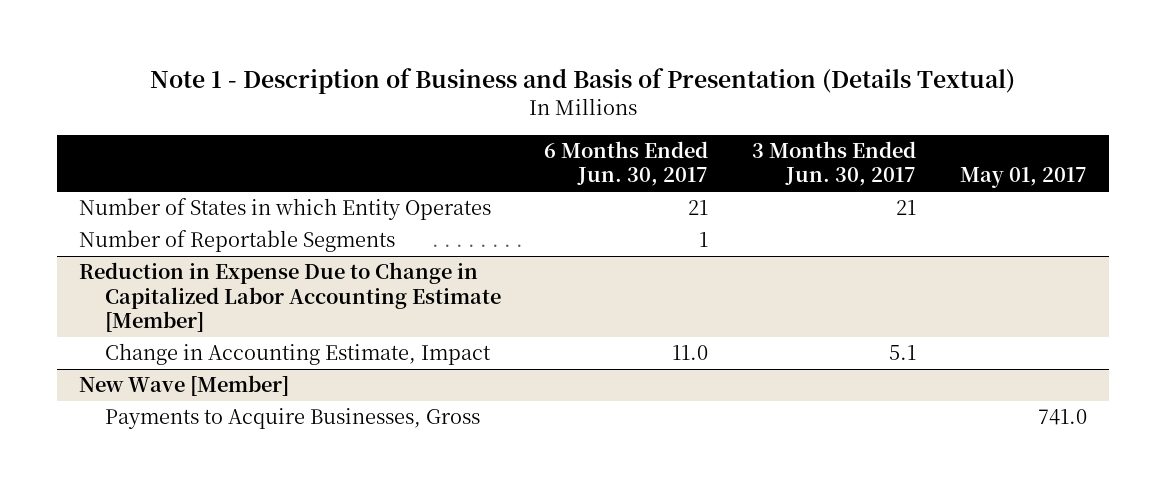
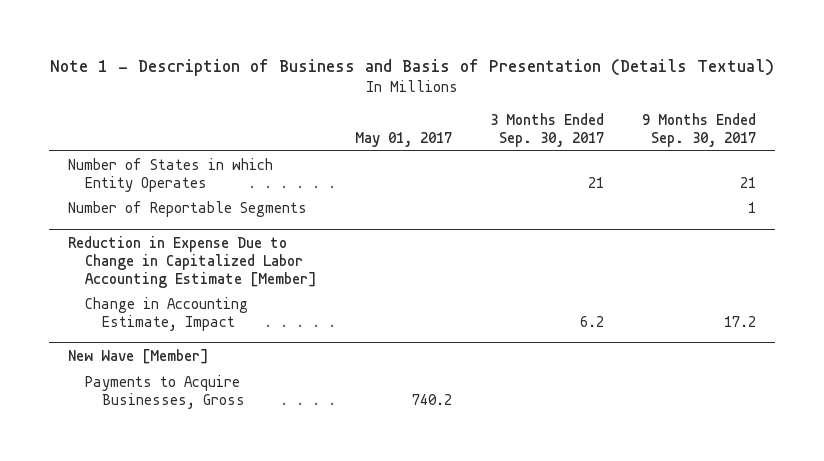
- | 6 Months Ended Jun. 30, 2017 | 3 Months Ended Jun. 30, 2017 | May 01, 2017
+ | May 01, 2017 | 3 Months Ended Sep. 30, 2017 | 9 Months Ended Sep. 30, 2017
@ New Wave [Member]
- Payments to Acquire Businesses, Gross | | | 741.0
+ Payments to Acquire Businesses, Gross | 740.2 | |

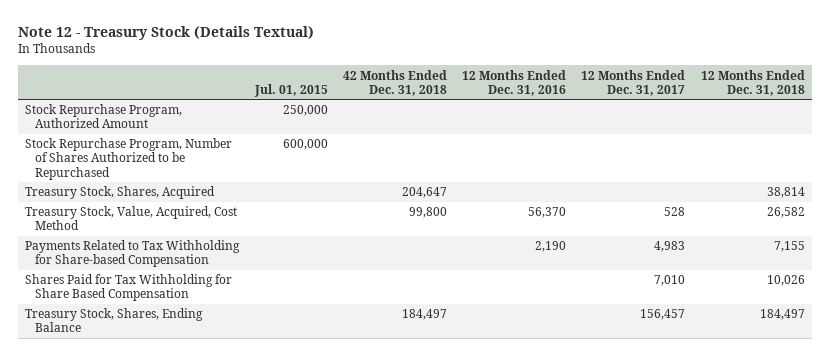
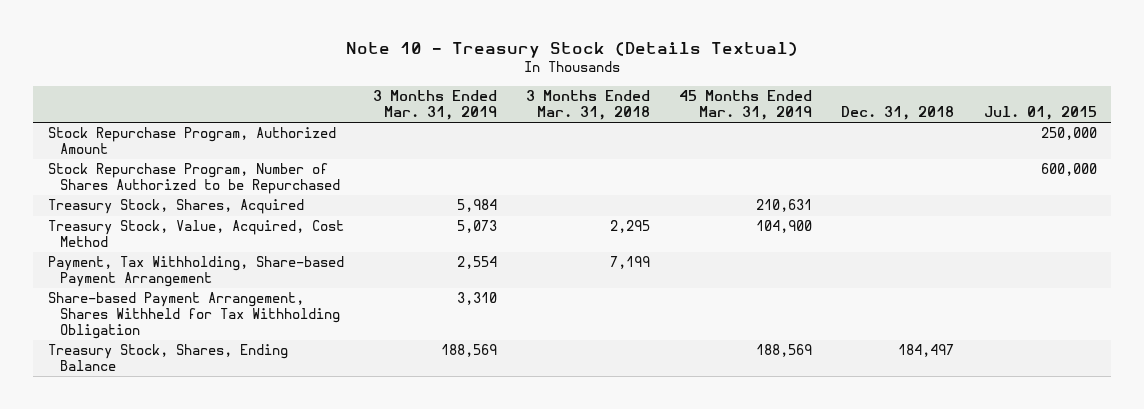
- Note 12 - Treasury Stock (Details Textual)
+ Note 10 - Treasury Stock (Details Textual)
- | Jul. 01, 2015 | 42 Months Ended Dec. 31, 2018 | 12 Months Ended Dec. 31, 2016 | 12 Months Ended Dec. 31, 2017 | 12 Months Ended Dec. 31, 2018
+ | 3 Months Ended Mar. 31, 2019 | 3 Months Ended Mar. 31, 2018 | 45 Months Ended Mar. 31, 2019 | Dec. 31, 2018 | Jul. 01, 2015
- Payments Related to Tax Withholding for Share-based Compensation | | | 2,190 | 4,983 | 7,155
- Shares Paid for Tax Withholding for Share Based Compensation | | | | 7,010 | 10,026
+ Payment, Tax Withholding, Share-based Payment Arrangement | 2,554 | 7,199 | | |
+ Share-based Payment Arrangement, Shares Withheld for Tax Withholding Obligation | 3,310 | | | |

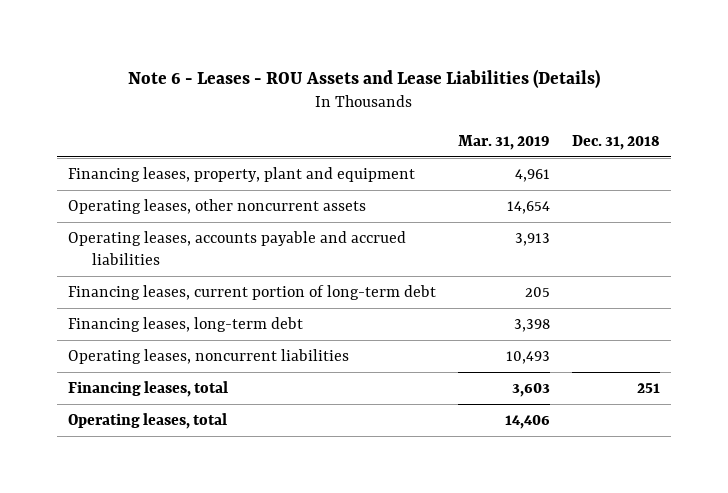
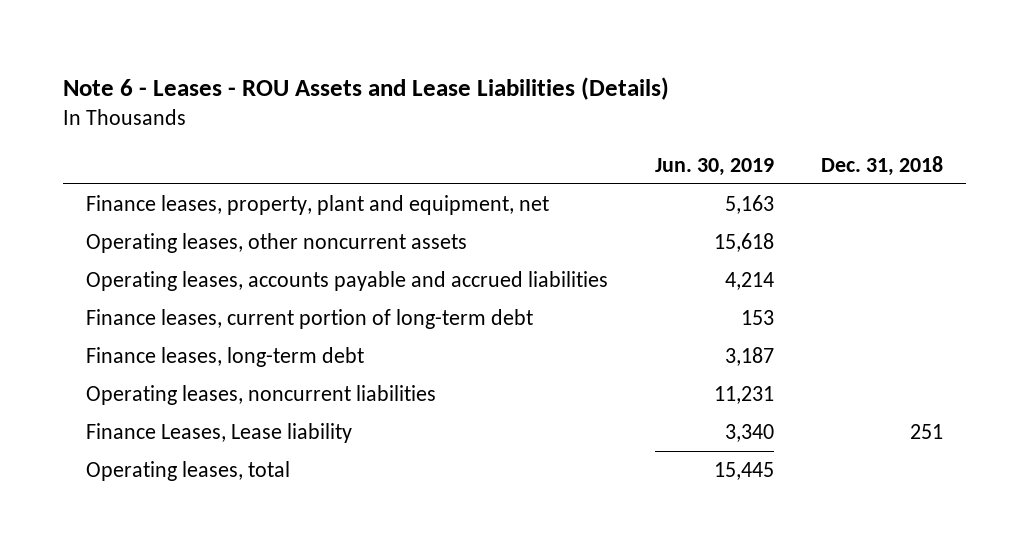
- | Mar. 31, 2019 | Dec. 31, 2018
+ | Jun. 30, 2019 | Dec. 31, 2018
- Financing leases, property, plant and equipment | 4,961 |
+ Finance leases, property, plant and equipment, net | 5,163 |
- Financing leases, current portion of long-term debt | 205 |
- Financing leases, long-term debt | 3,398 |
+ Finance leases, current portion of long-term debt | 153 |
+ Finance leases, long-term debt | 3,187 |
- Financing leases, total | 3,603 | 251
+ Finance Leases, Lease liability | 3,340 | 251

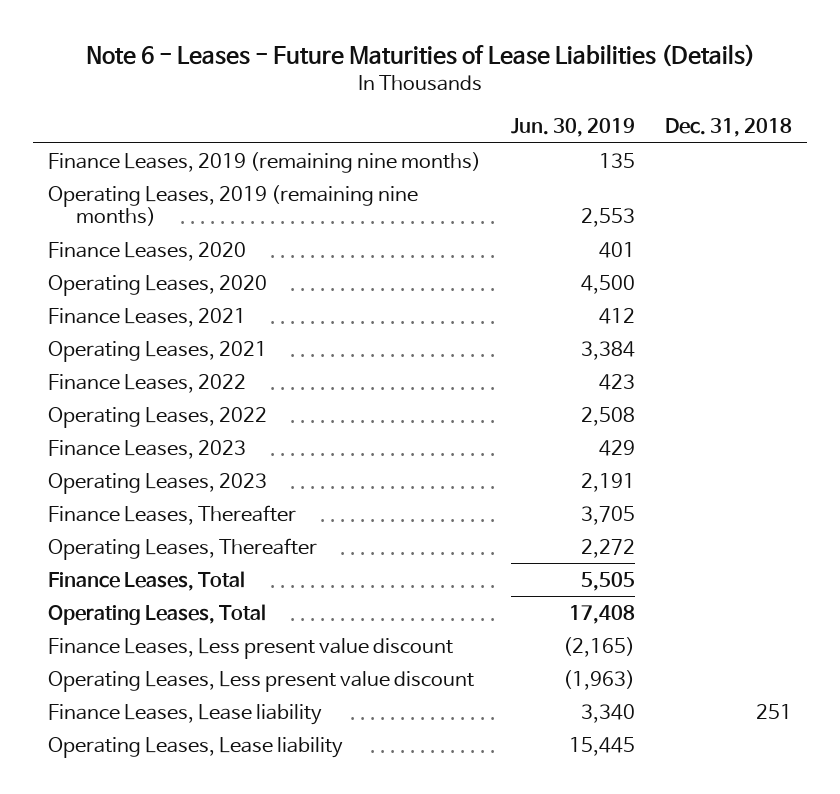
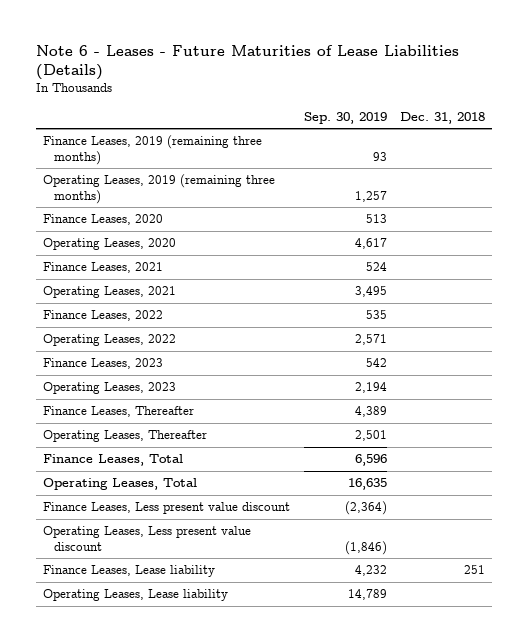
- | Jun. 30, 2019 | Dec. 31, 2018
+ | Sep. 30, 2019 | Dec. 31, 2018
- Finance Leases, 2019 (remaining nine months) | 135 |
- Operating Leases, 2019 (remaining nine months) | 2,553 |
+ Finance Leases, 2019 (remaining three months) | 93 |
+ Operating Leases, 2019 (remaining three months) | 1,257 |

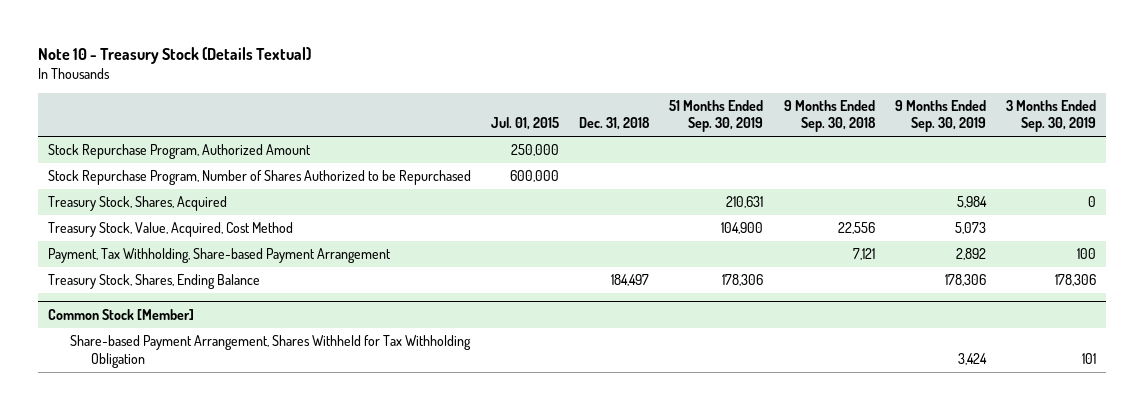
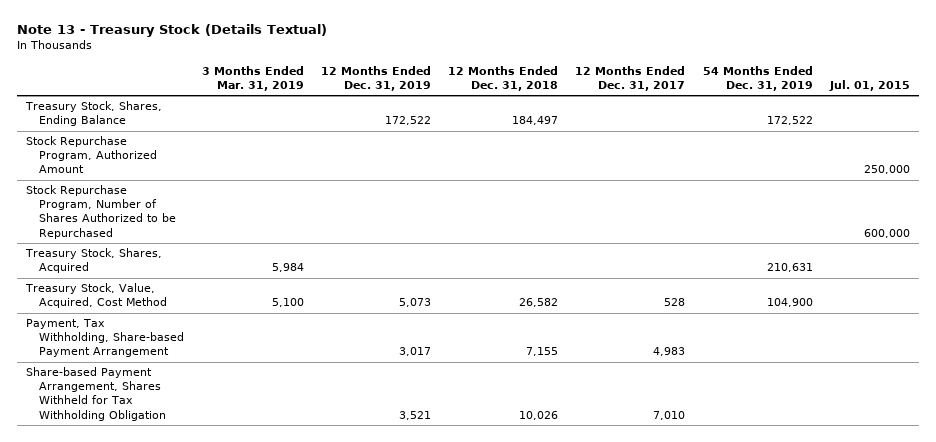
- Note 10 - Treasury Stock (Details Textual)
+ Note 13 - Treasury Stock (Details Textual)
- | Jul. 01, 2015 | Dec. 31, 2018 | 51 Months Ended Sep. 30, 2019 | 9 Months Ended Sep. 30, 2018 | 9 Months Ended Sep. 30, 2019 | 3 Months Ended Sep. 30, 2019
+ | 3 Months Ended Mar. 31, 2019 | 12 Months Ended Dec. 31, 2019 | 12 Months Ended Dec. 31, 2018 | 12 Months Ended Dec. 31, 2017 | 54 Months Ended Dec. 31, 2019 | Jul. 01, 2015
moved up: Treasury Stock, Shares, Ending Balance | | 172,522 | 184,497 | | 172,522 |
- Common Stock [Member]
- Share-based Payment Arrangement, Shares Withheld for Tax Withholding Obligation | | | | | 3,424 | 101
+ Share-based Payment Arrangement, Shares Withheld for Tax Withholding Obligation | | 3,521 | 10,026 | 7,010 | |

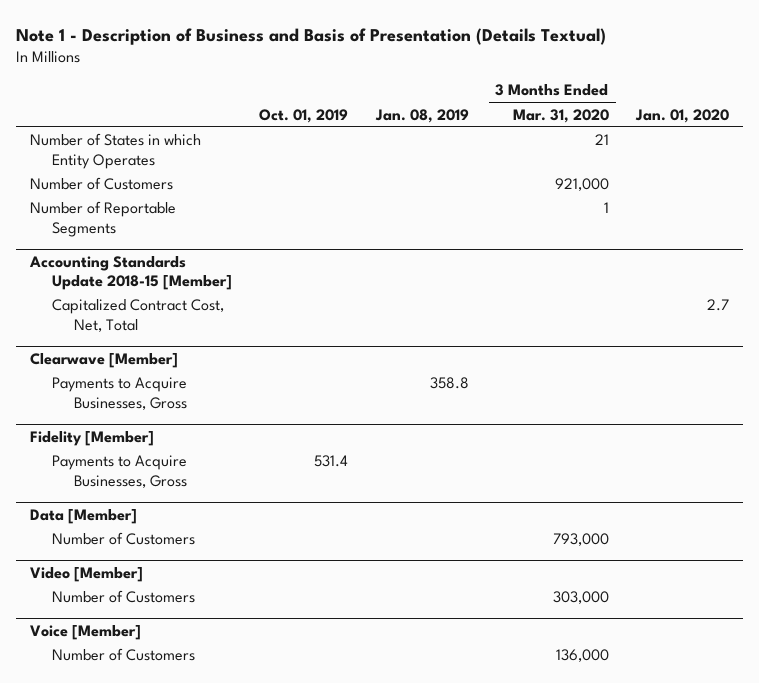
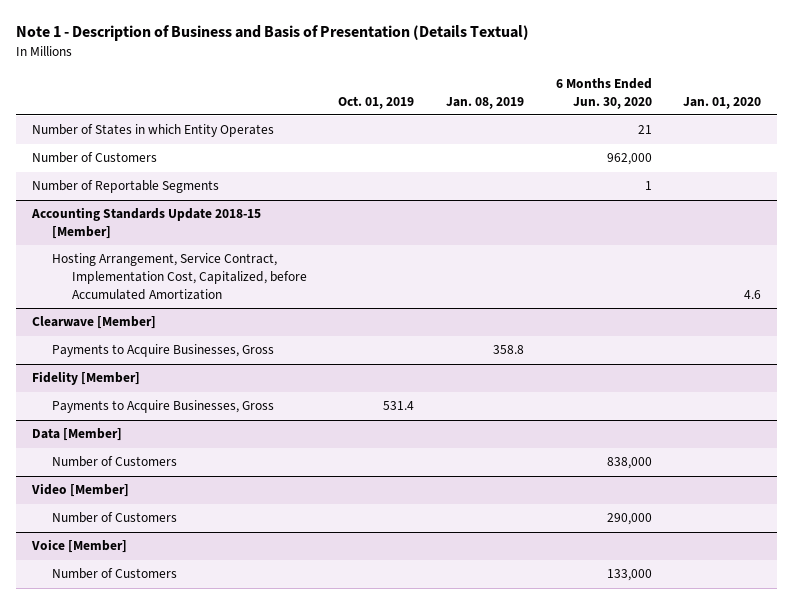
- | Oct. 01, 2019 | Jan. 08, 2019 | 3 Months Ended Mar. 31, 2020 | Jan. 01, 2020
+ | Oct. 01, 2019 | Jan. 08, 2019 | 6 Months Ended Jun. 30, 2020 | Jan. 01, 2020
@ Accounting Standards Update 2018-15 [Member]
- Capitalized Contract Cost, Net, Total | | | | 2.7
+ Hosting Arrangement, Service Contract, Implementation Cost, Capitalized, before Accumulated Amortization | | | | 4.6

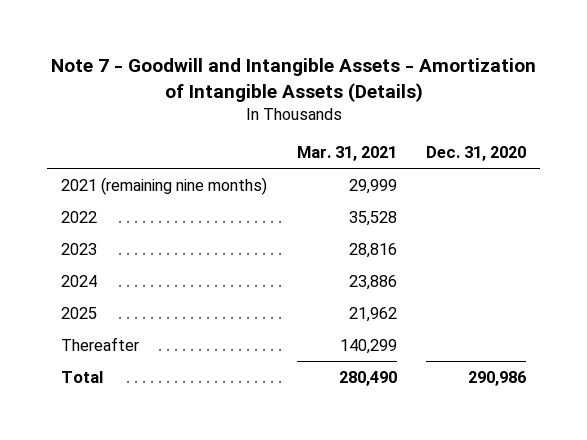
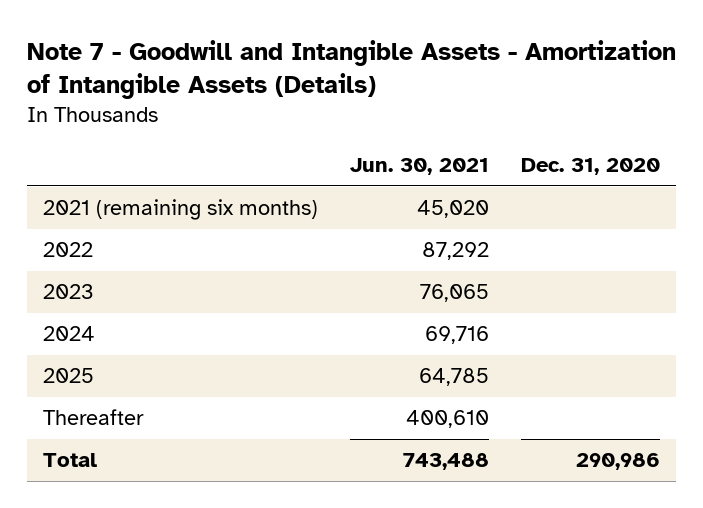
- | Mar. 31, 2021 | Dec. 31, 2020
+ | Jun. 30, 2021 | Dec. 31, 2020
- 2021 (remaining nine months) | 29,999 |
+ 2021 (remaining six months) | 45,020 |

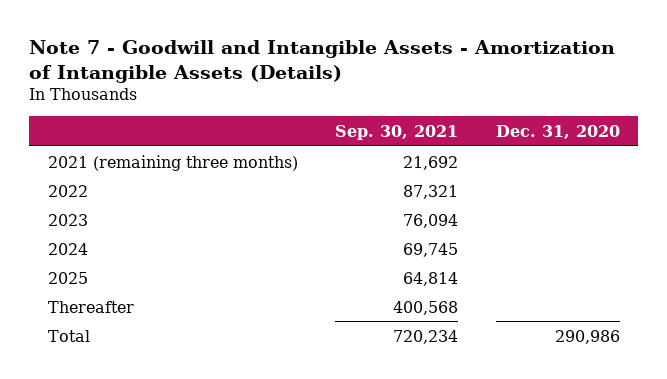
- | Jun. 30, 2021 | Dec. 31, 2020
+ | Sep. 30, 2021 | Dec. 31, 2020
- 2021 (remaining six months) | 45,020 |
+ 2021 (remaining three months) | 21,692 |

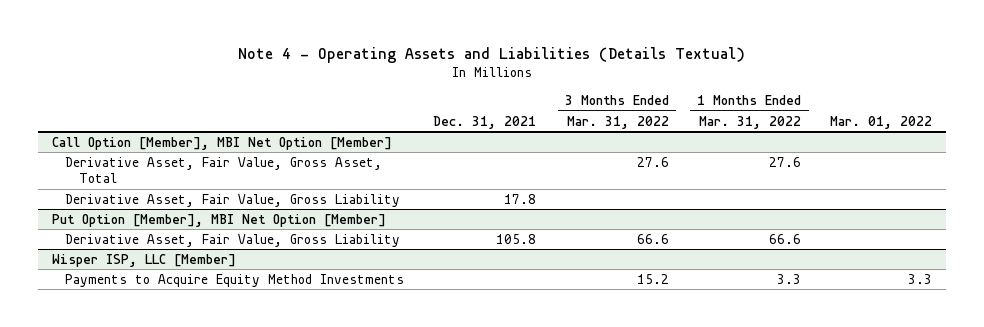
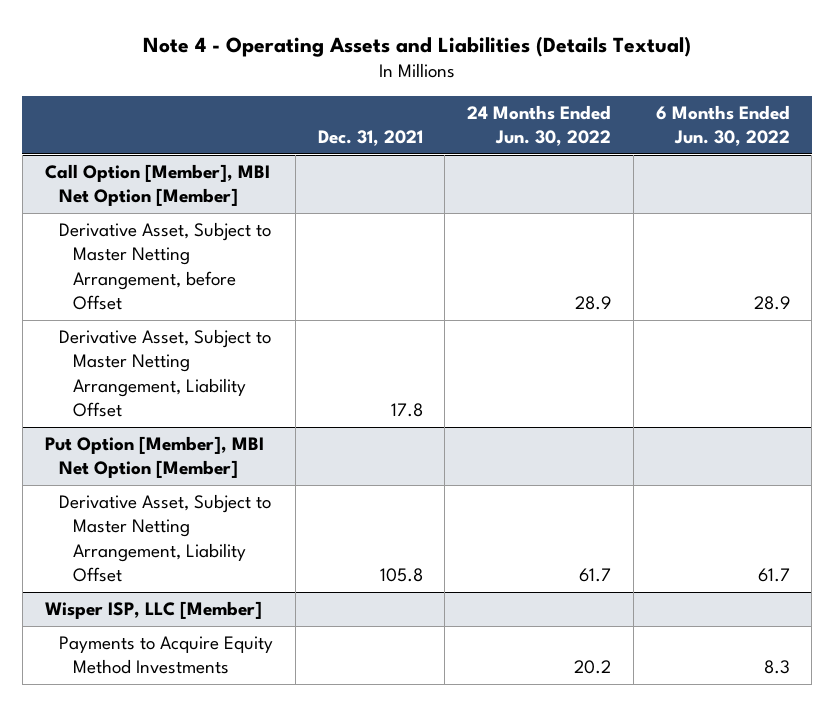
- | Dec. 31, 2021 | 3 Months Ended Mar. 31, 2022 | 1 Months Ended Mar. 31, 2022 | Mar. 01, 2022
+ | Dec. 31, 2021 | 24 Months Ended Jun. 30, 2022 | 6 Months Ended Jun. 30, 2022
@ Call Option [Member], MBI Net Option [Member]
- Derivative Asset, Fair Value, Gross Asset, Total | | 27.6 | 27.6 |
- Derivative Asset, Fair Value, Gross Liability | 17.8 | | |
+ Derivative Asset, Subject to Master Netting Arrangement, before Offset | | 28.9 | 28.9
+ Derivative Asset, Subject to Master Netting Arrangement, Liability Offset | 17.8 | |
@ Put Option [Member], MBI Net Option [Member]
- Derivative Asset, Fair Value, Gross Liability | 105.8 | 66.6 | 66.6 |
+ Derivative Asset, Subject to Master Netting Arrangement, Liability Offset | 105.8 | 61.7 | 61.7

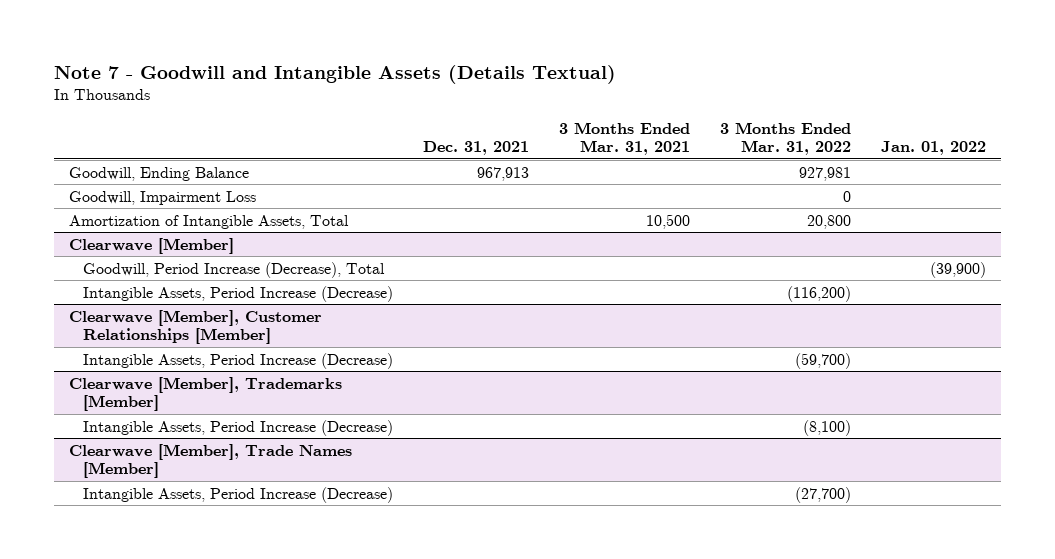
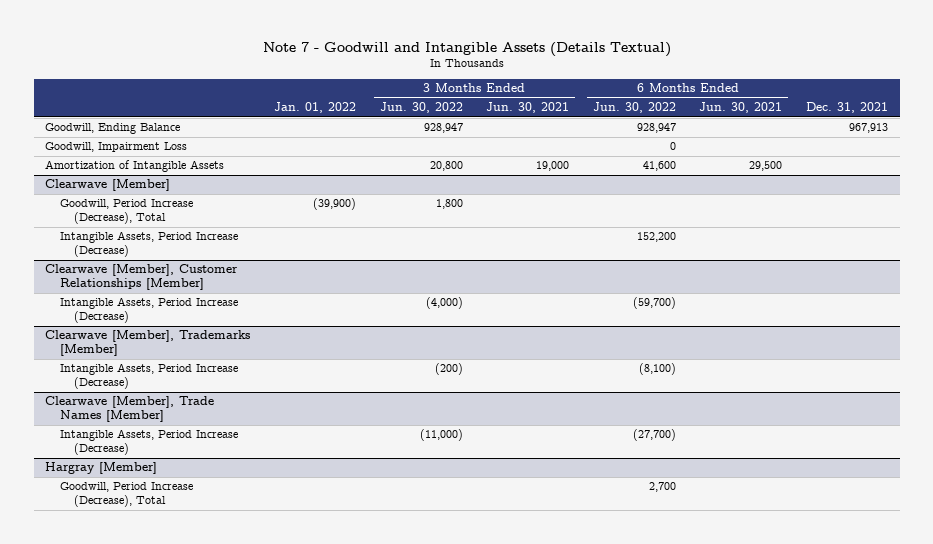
- | Dec. 31, 2021 | 3 Months Ended Mar. 31, 2021 | 3 Months Ended Mar. 31, 2022 | Jan. 01, 2022
+ | Jan. 01, 2022 | 3 Months Ended Jun. 30, 2022 | 3 Months Ended Jun. 30, 2021 | 6 Months Ended Jun. 30, 2022 | 6 Months Ended Jun. 30, 2021 | Dec. 31, 2021
- Amortization of Intangible Assets, Total | | 10,500 | 20,800 |
+ Amortization of Intangible Assets | | 20,800 | 19,000 | 41,600 | 29,500 |
+ Hargray [Member]
+ Goodwill, Period Increase (Decrease), Total | | | | 2,700 | |

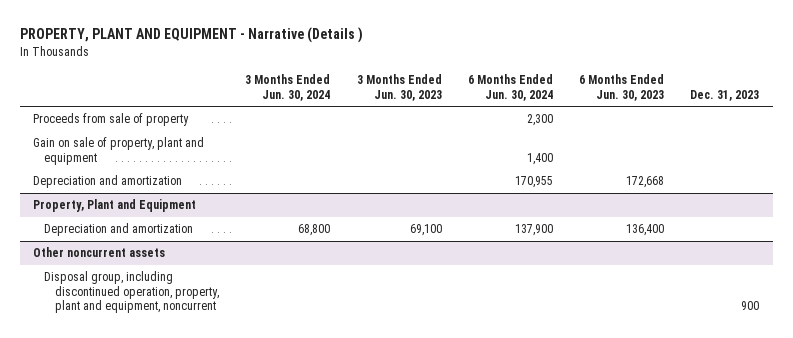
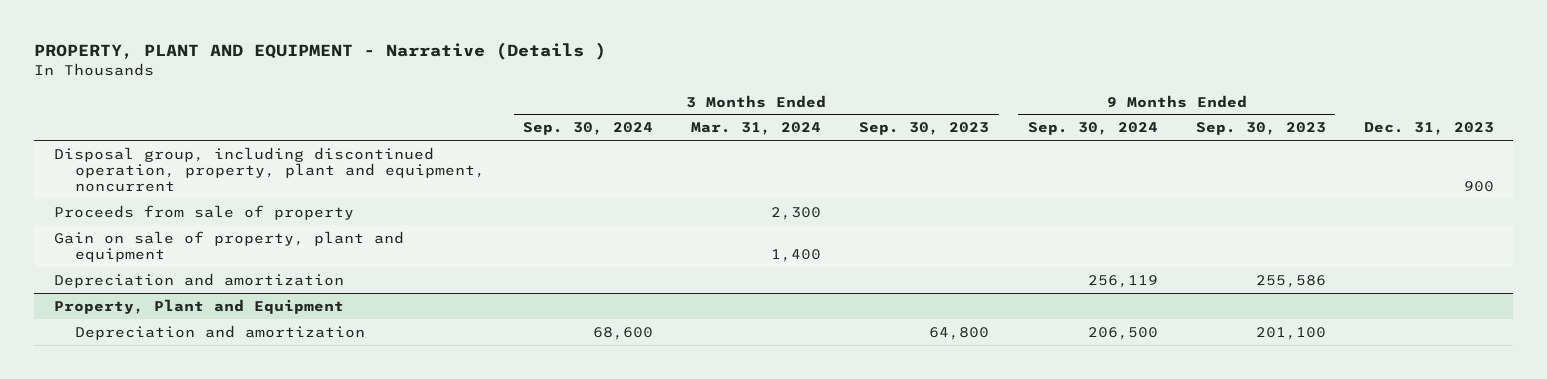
- | 3 Months Ended Jun. 30, 2024 | 3 Months Ended Jun. 30, 2023 | 6 Months Ended Jun. 30, 2024 | 6 Months Ended Jun. 30, 2023 | Dec. 31, 2023
+ | 3 Months Ended Sep. 30, 2024 | 3 Months Ended Mar. 31, 2024 | 3 Months Ended Sep. 30, 2023 | 9 Months Ended Sep. 30, 2024 | 9 Months Ended Sep. 30, 2023 | Dec. 31, 2023
+ Disposal group, including discontinued operation, property, plant and equipment, noncurrent | | | | | | 900
- Other noncurrent assets
- Disposal group, including discontinued operation, property, plant and equipment, noncurrent | | | | | 900

